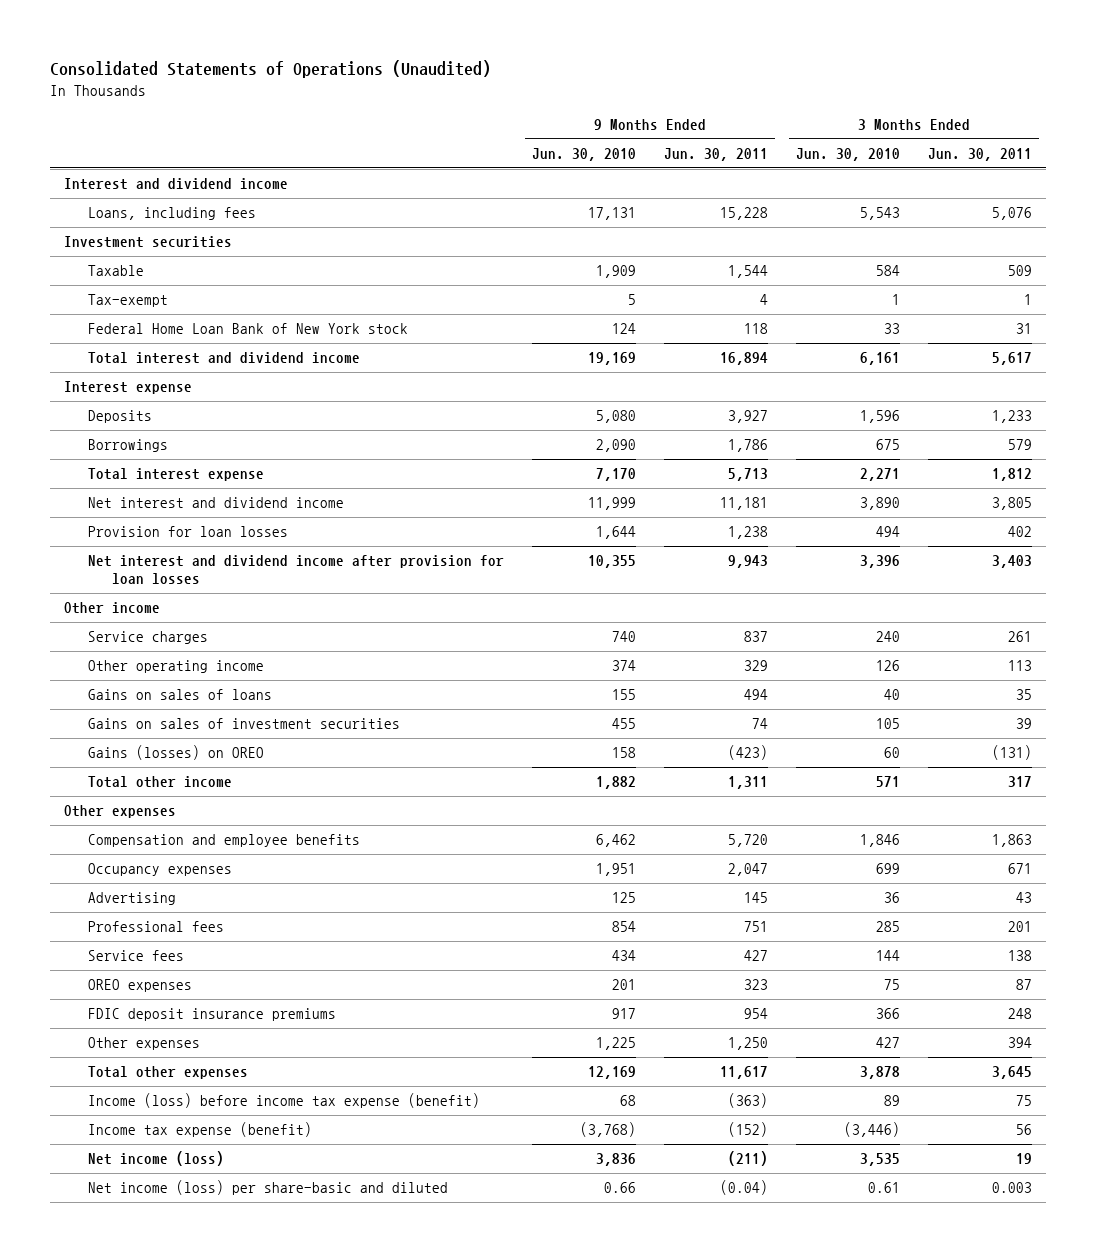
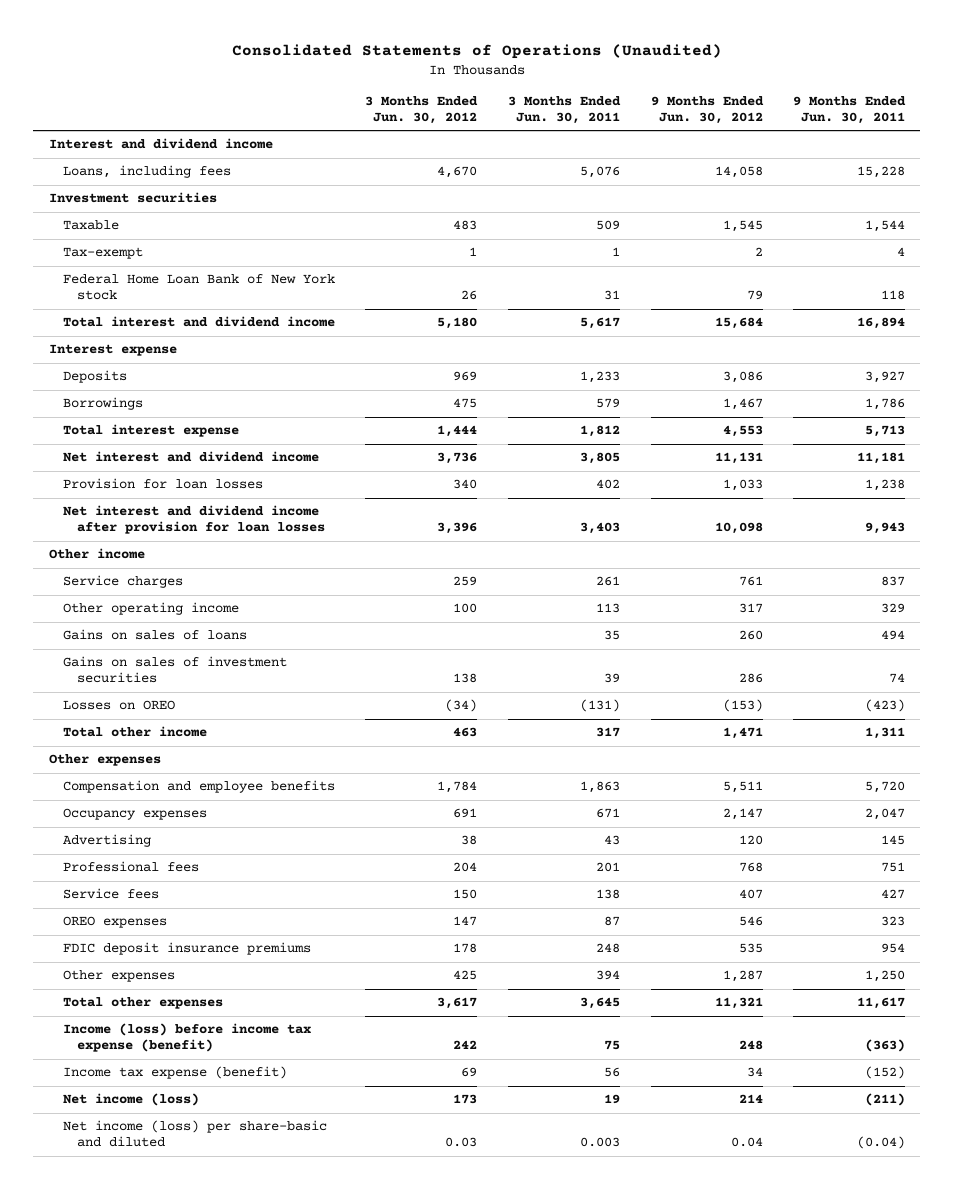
- | 9 Months Ended Jun. 30, 2010 | 9 Months Ended Jun. 30, 2011 | 3 Months Ended Jun. 30, 2010 | 3 Months Ended Jun. 30, 2011
+ | 3 Months Ended Jun. 30, 2012 | 3 Months Ended Jun. 30, 2011 | 9 Months Ended Jun. 30, 2012 | 9 Months Ended Jun. 30, 2011
- Gains (losses) on OREO | 158 | (423) | 60 | (131)
+ Losses on OREO | (34) | (131) | (153) | (423)

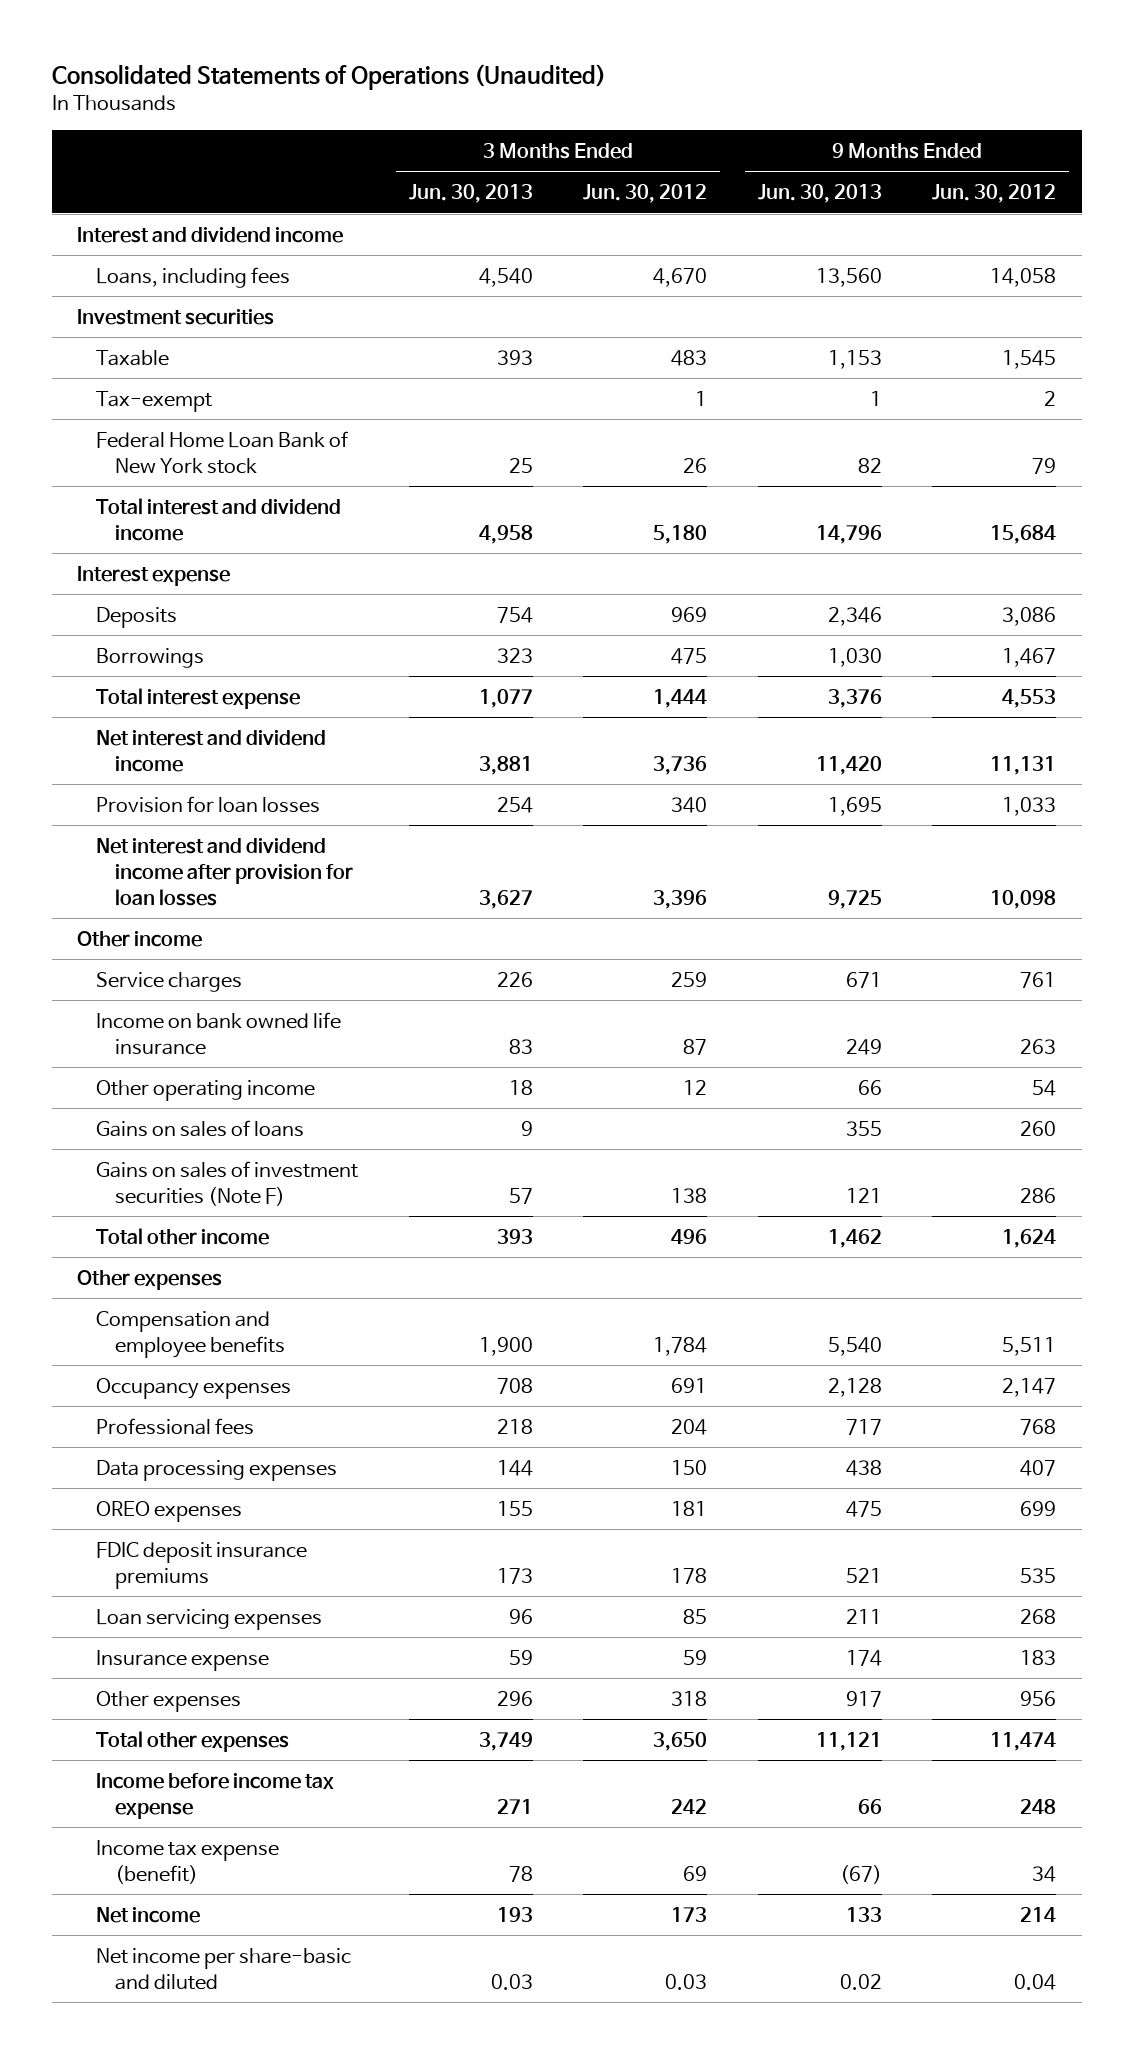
- | 3 Months Ended Jun. 30, 2012 | 3 Months Ended Jun. 30, 2011 | 9 Months Ended Jun. 30, 2012 | 9 Months Ended Jun. 30, 2011
+ | 3 Months Ended Jun. 30, 2013 | 3 Months Ended Jun. 30, 2012 | 9 Months Ended Jun. 30, 2013 | 9 Months Ended Jun. 30, 2012
- Other operating income | 100 | 113 | 317 | 329
+ Income on bank owned life insurance | 83 | 87 | 249 | 263
+ Other operating income | 18 | 12 | 66 | 54
- Gains on sales of investment securities | 138 | 39 | 286 | 74
- Losses on OREO | (34) | (131) | (153) | (423)
- Total other income | 463 | 317 | 1,471 | 1,311
+ Gains on sales of investment securities (Note F) | 57 | 138 | 121 | 286
+ Total other income | 393 | 496 | 1,462 | 1,624
- Advertising | 38 | 43 | 120 | 145
- Service fees | 150 | 138 | 407 | 427
- OREO expenses | 147 | 87 | 546 | 323
+ Data processing expenses | 144 | 150 | 438 | 407
+ OREO expenses | 155 | 181 | 475 | 699
- Other expenses | 425 | 394 | 1,287 | 1,250
- Total other expenses | 3,617 | 3,645 | 11,321 | 11,617
- Income (loss) before income tax expense (benefit) | 242 | 75 | 248 | (363)
+ Loan servicing expenses | 96 | 85 | 211 | 268
+ Insurance expense | 59 | 59 | 174 | 183
+ Other expenses | 296 | 318 | 917 | 956
+ Total other expenses | 3,749 | 3,650 | 11,121 | 11,474
+ Income before income tax expense | 271 | 242 | 66 | 248
- Net income (loss) | 173 | 19 | 214 | (211)
- Net income (loss) per share-basic and diluted | 0.03 | 0.003 | 0.04 | (0.04)
+ Net income | 193 | 173 | 133 | 214
+ Net income per share-basic and diluted | 0.03 | 0.03 | 0.02 | 0.04

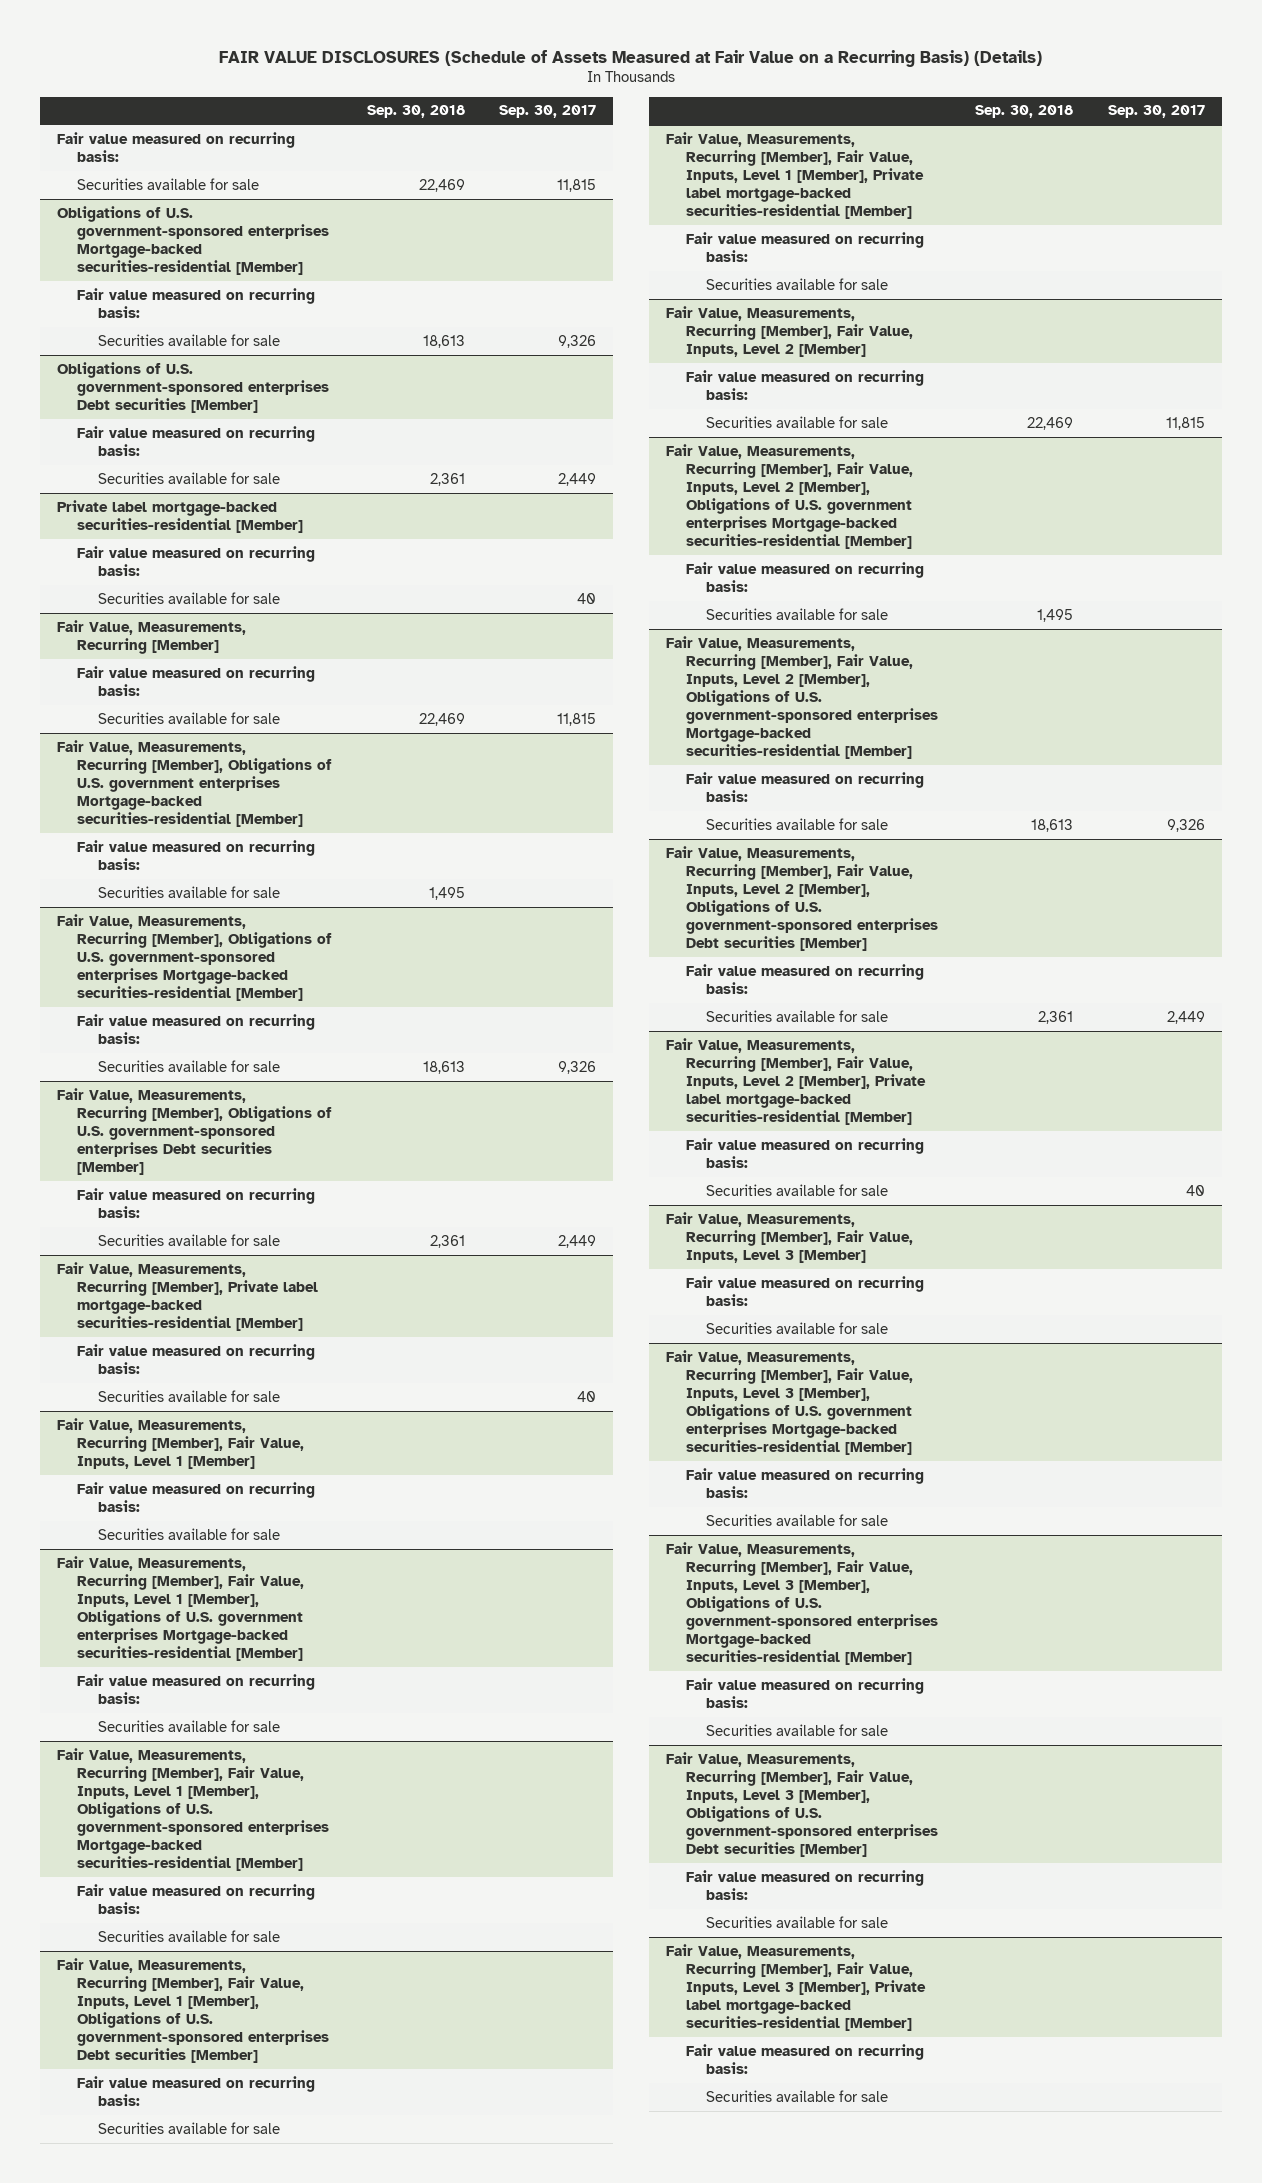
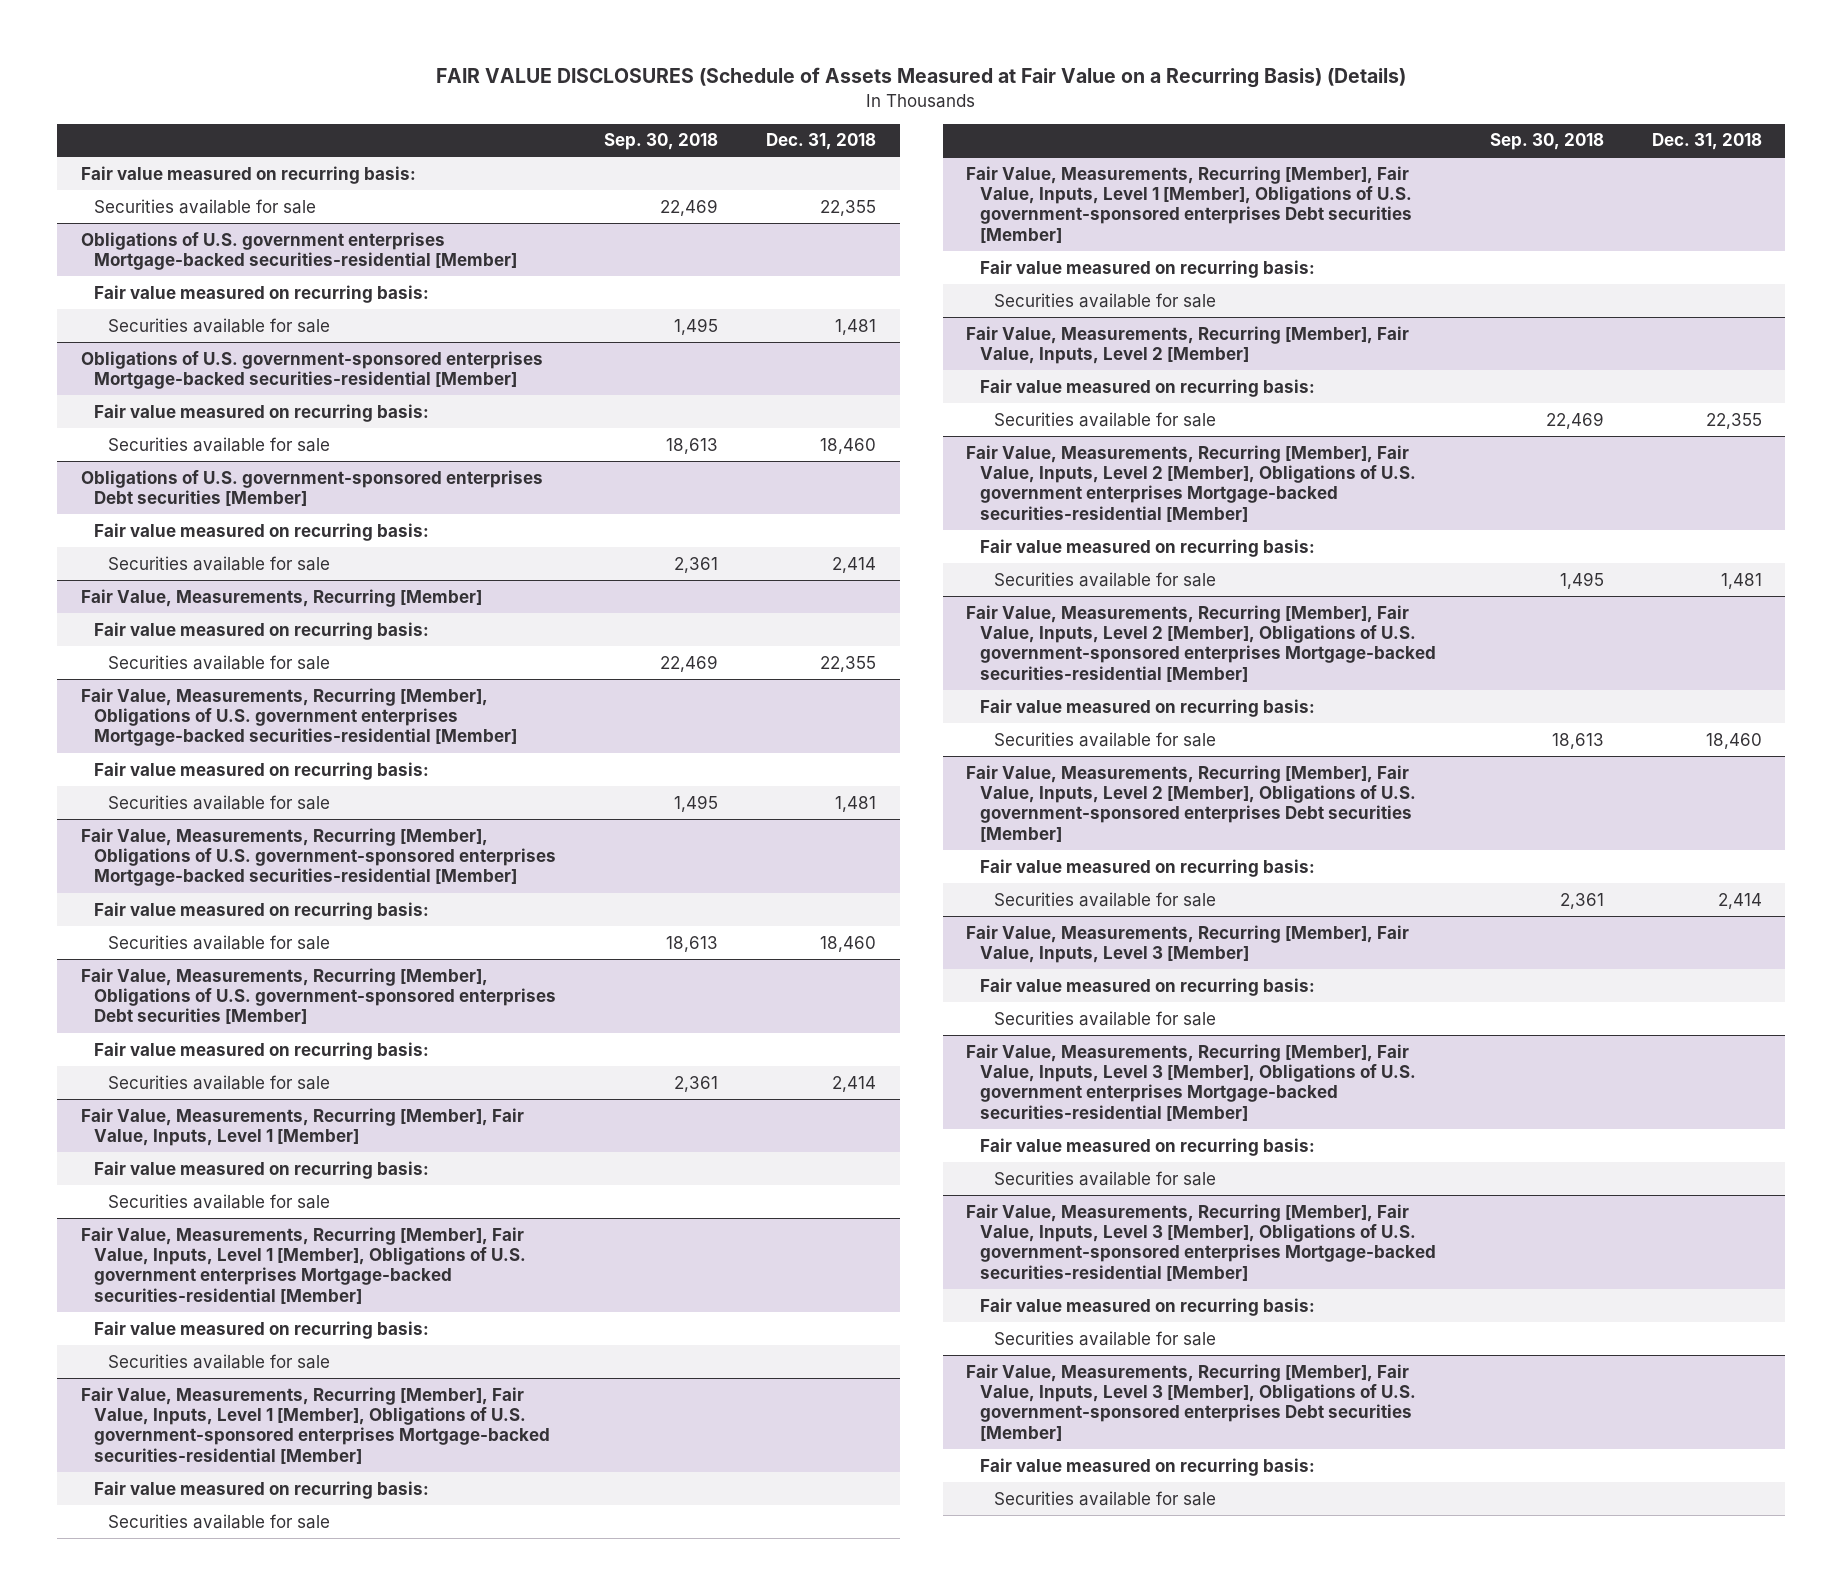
- | Sep. 30, 2018 | Sep. 30, 2017
+ | Sep. 30, 2018 | Dec. 31, 2018
+ Obligations of U.S. government enterprises Mortgage-backed securities-residential [Member]
+ Fair value measured on recurring basis:
+ Securities available for sale | 1,495 | 1,481
- Private label mortgage-backed securities-residential [Member]
- Fair value measured on recurring basis:
- Securities available for sale | | 40
- Fair Value, Measurements, Recurring [Member], Private label mortgage-backed securities-residential [Member]
- Fair value measured on recurring basis:
- Securities available for sale | | 40
- Fair Value, Measurements, Recurring [Member], Fair Value, Inputs, Level 1 [Member], Private label mortgage-backed securities-residential [Member]
- Fair value measured on recurring basis:
- Securities available for sale
- Fair Value, Measurements, Recurring [Member], Fair Value, Inputs, Level 2 [Member], Private label mortgage-backed securities-residential [Member]
- Fair value measured on recurring basis:
- Securities available for sale | | 40
- Fair Value, Measurements, Recurring [Member], Fair Value, Inputs, Level 3 [Member], Private label mortgage-backed securities-residential [Member]
- Fair value measured on recurring basis:
- Securities available for sale

